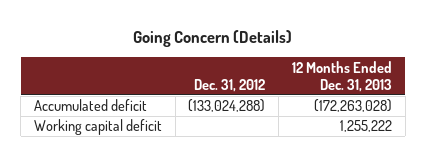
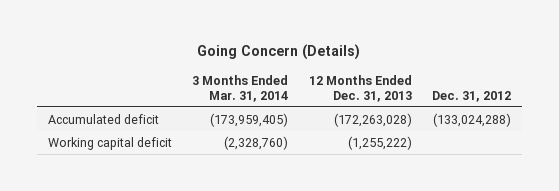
- | Dec. 31, 2012 | 12 Months Ended Dec. 31, 2013
+ | 3 Months Ended Mar. 31, 2014 | 12 Months Ended Dec. 31, 2013 | Dec. 31, 2012
- Working capital deficit | | 1,255,222
+ Working capital deficit | (2,328,760) | (1,255,222) |

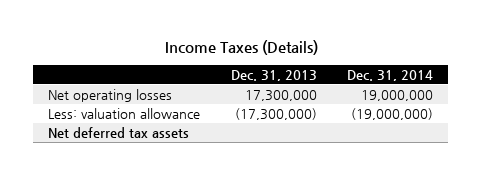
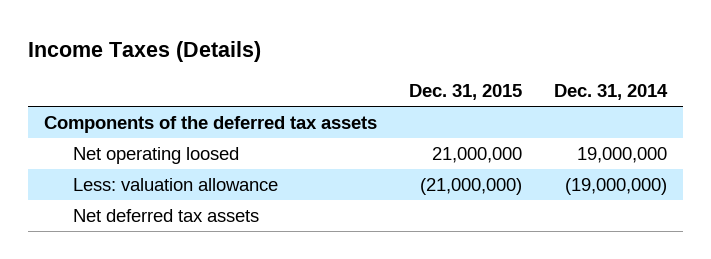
- | Dec. 31, 2013 | Dec. 31, 2014
+ | Dec. 31, 2015 | Dec. 31, 2014
- Net operating losses | 17,300,000 | 19,000,000
+ Components of the deferred tax assets
+ Net operating loosed | 21,000,000 | 19,000,000

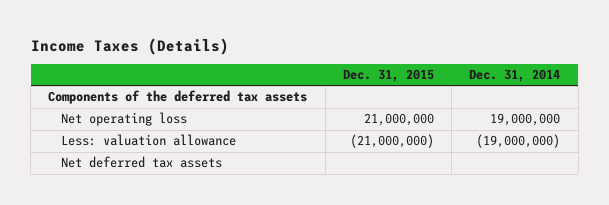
- Net operating loosed | 21,000,000 | 19,000,000
+ Net operating loss | 21,000,000 | 19,000,000

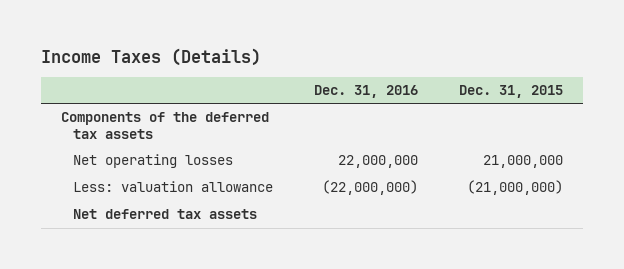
- | Dec. 31, 2015 | Dec. 31, 2014
+ | Dec. 31, 2016 | Dec. 31, 2015
- Net operating loss | 21,000,000 | 19,000,000
+ Net operating losses | 22,000,000 | 21,000,000

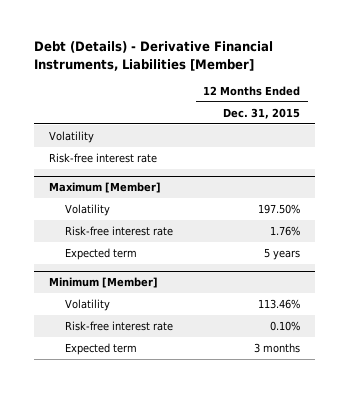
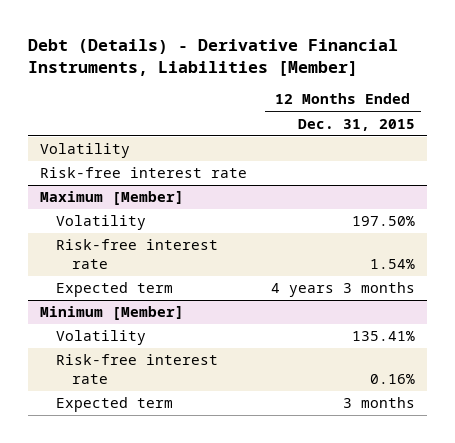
@ Maximum [Member]
- Risk-free interest rate | 1.76%
- Expected term | 5 years
+ Risk-free interest rate | 1.54%
+ Expected term | 4 years 3 months
@ Minimum [Member]
- Volatility | 113.46%
- Risk-free interest rate | 0.10%
+ Volatility | 135.41%
+ Risk-free interest rate | 0.16%

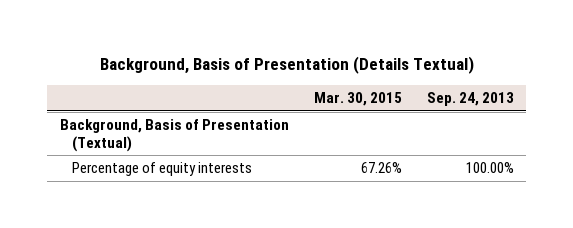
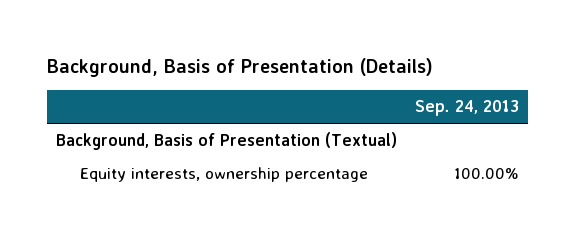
- Background, Basis of Presentation (Details Textual)
+ Background, Basis of Presentation (Details)
- | Mar. 30, 2015 | Sep. 24, 2013
+ | Sep. 24, 2013
- Percentage of equity interests | 67.26% | 100.00%
+ Equity interests, ownership percentage | 100.00%

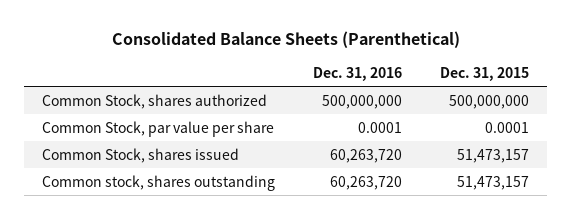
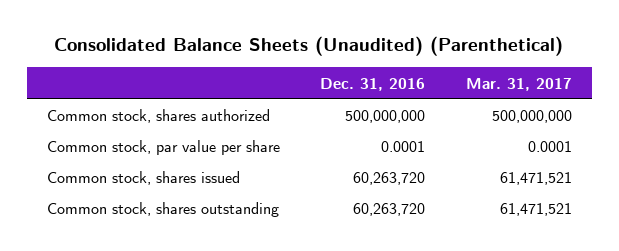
- Consolidated Balance Sheets (Parenthetical)
+ Consolidated Balance Sheets (Unaudited) (Parenthetical)
- | Dec. 31, 2016 | Dec. 31, 2015
+ | Dec. 31, 2016 | Mar. 31, 2017
- Common Stock, shares authorized | 500,000,000 | 500,000,000
- Common Stock, par value per share | 0.0001 | 0.0001
- Common Stock, shares issued | 60,263,720 | 51,473,157
+ Common stock, shares authorized | 500,000,000 | 500,000,000
+ Common stock, par value per share | 0.0001 | 0.0001
+ Common stock, shares issued | 60,263,720 | 61,471,521

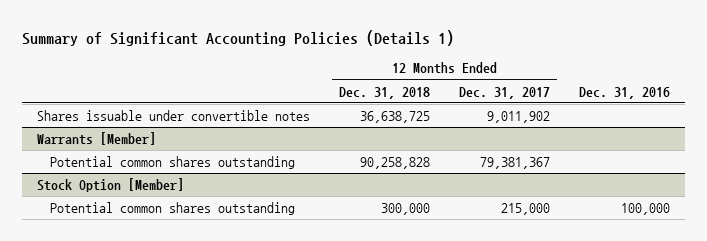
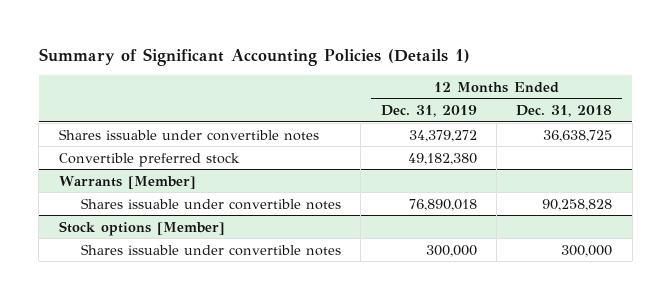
- | 12 Months Ended Dec. 31, 2018 | 12 Months Ended Dec. 31, 2017 | Dec. 31, 2016
+ | 12 Months Ended Dec. 31, 2019 | 12 Months Ended Dec. 31, 2018
+ Convertible preferred stock | 49,182,380 |
@ Warrants [Member]
- Potential common shares outstanding | 90,258,828 | 79,381,367 |
- Stock Option [Member]
- Potential common shares outstanding | 300,000 | 215,000 | 100,000
@ Warrants [Member]
+ Shares issuable under convertible notes | 76,890,018 | 90,258,828
+ Stock options [Member]
+ Shares issuable under convertible notes | 300,000 | 300,000

